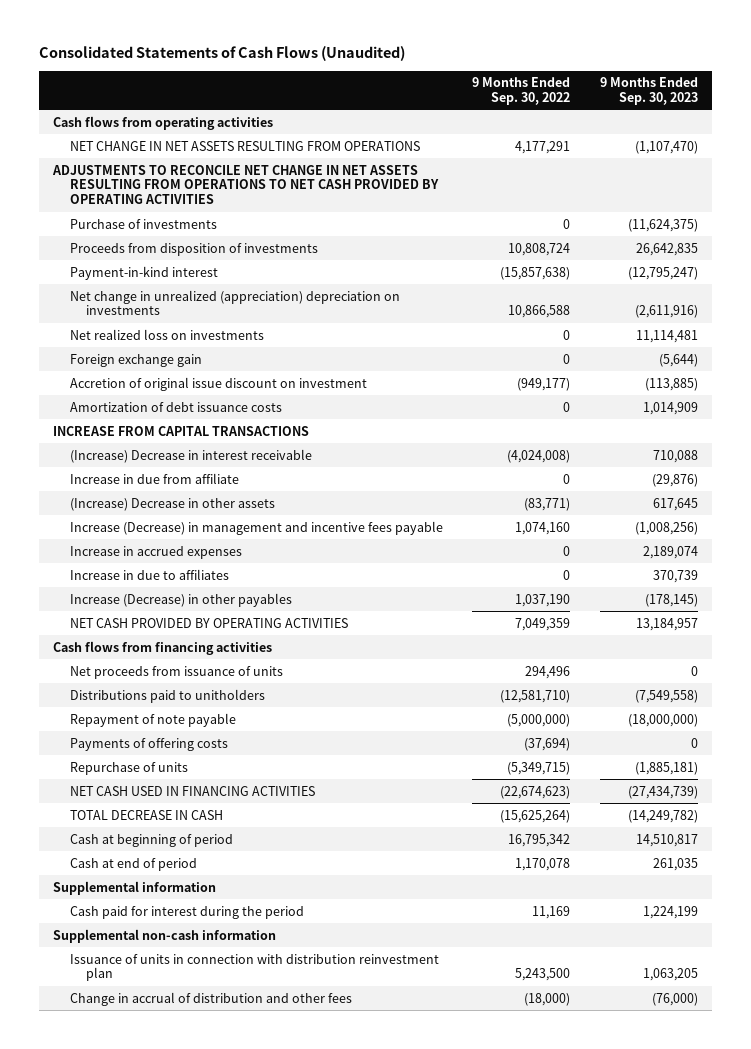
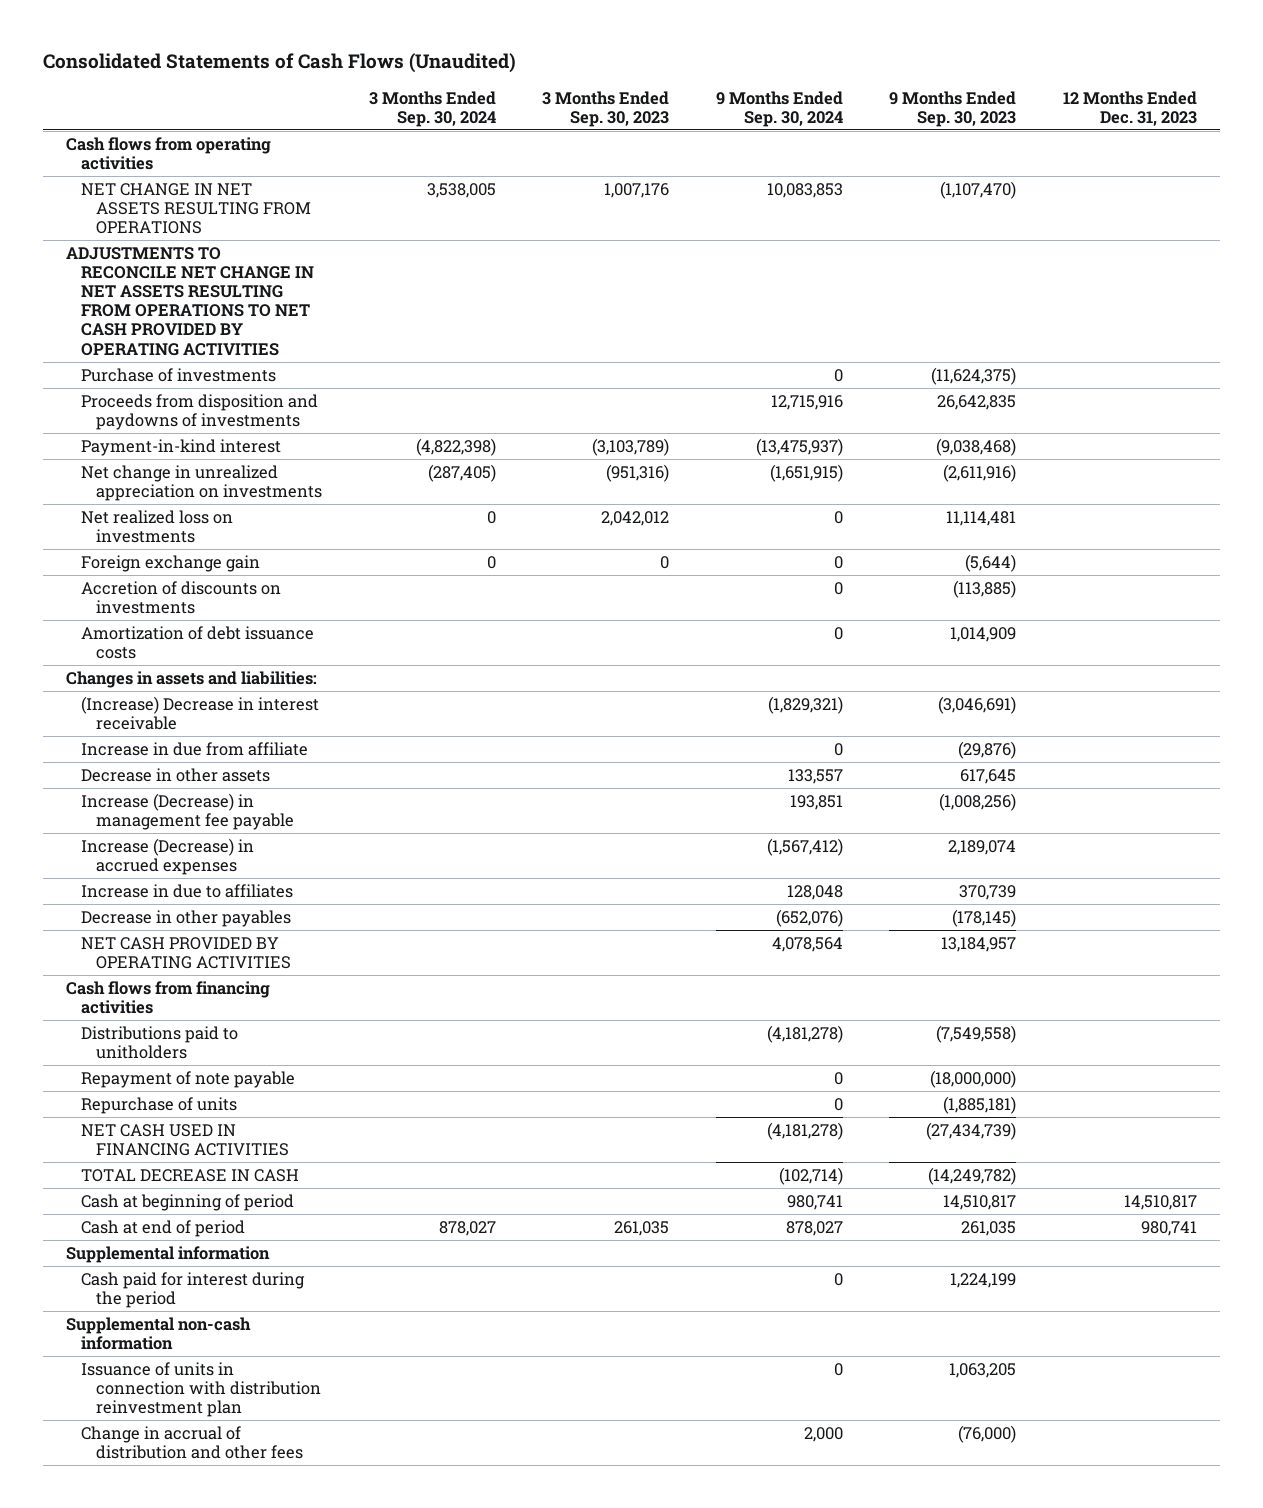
- | 9 Months Ended Sep. 30, 2022 | 9 Months Ended Sep. 30, 2023
+ | 3 Months Ended Sep. 30, 2024 | 3 Months Ended Sep. 30, 2023 | 9 Months Ended Sep. 30, 2024 | 9 Months Ended Sep. 30, 2023 | 12 Months Ended Dec. 31, 2023
- Proceeds from disposition of investments | 10,808,724 | 26,642,835
- Payment-in-kind interest | (15,857,638) | (12,795,247)
- Net change in unrealized (appreciation) depreciation on investments | 10,866,588 | (2,611,916)
+ Proceeds from disposition and paydowns of investments | | | 12,715,916 | 26,642,835 |
+ Payment-in-kind interest | (4,822,398) | (3,103,789) | (13,475,937) | (9,038,468) |
+ Net change in unrealized appreciation on investments | (287,405) | (951,316) | (1,651,915) | (2,611,916) |
- Accretion of original issue discount on investment | (949,177) | (113,885)
+ Accretion of discounts on investments | | | 0 | (113,885) |
- INCREASE FROM CAPITAL TRANSACTIONS
- (Increase) Decrease in interest receivable | (4,024,008) | 710,088
+ Changes in assets and liabilities:
+ (Increase) Decrease in interest receivable | | | (1,829,321) | (3,046,691) |
- (Increase) Decrease in other assets | (83,771) | 617,645
- Increase (Decrease) in management and incentive fees payable | 1,074,160 | (1,008,256)
- Increase in accrued expenses | 0 | 2,189,074
+ Decrease in other assets | | | 133,557 | 617,645 |
+ Increase (Decrease) in management fee payable | | | 193,851 | (1,008,256) |
+ Increase (Decrease) in accrued expenses | | | (1,567,412) | 2,189,074 |
- Increase (Decrease) in other payables | 1,037,190 | (178,145)
+ Decrease in other payables | | | (652,076) | (178,145) |
- Net proceeds from issuance of units | 294,496 | 0
- Payments of offering costs | (37,694) | 0

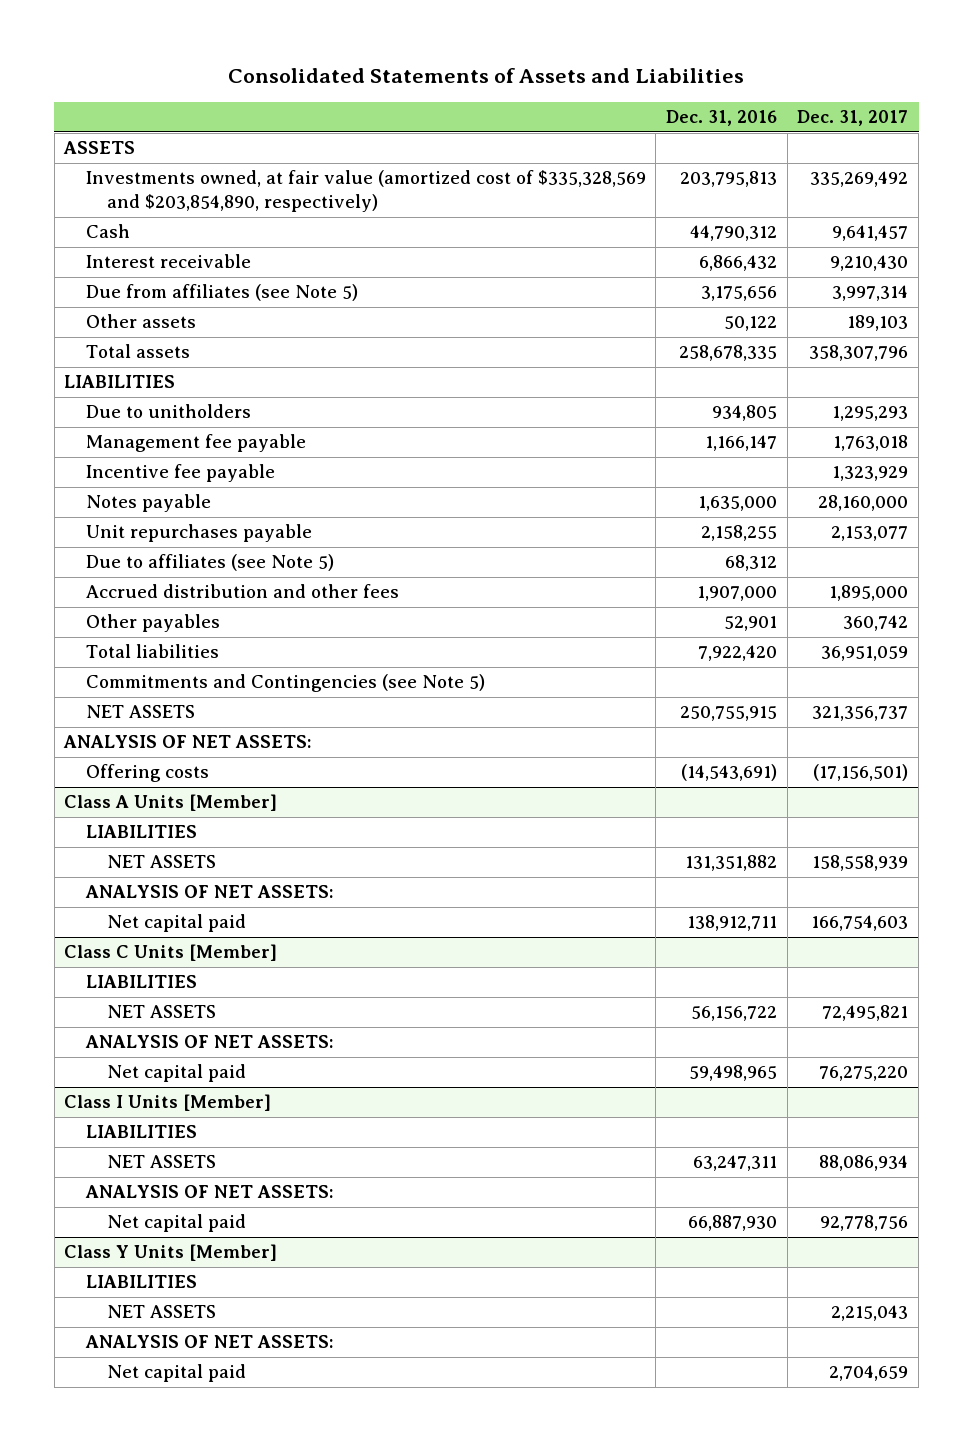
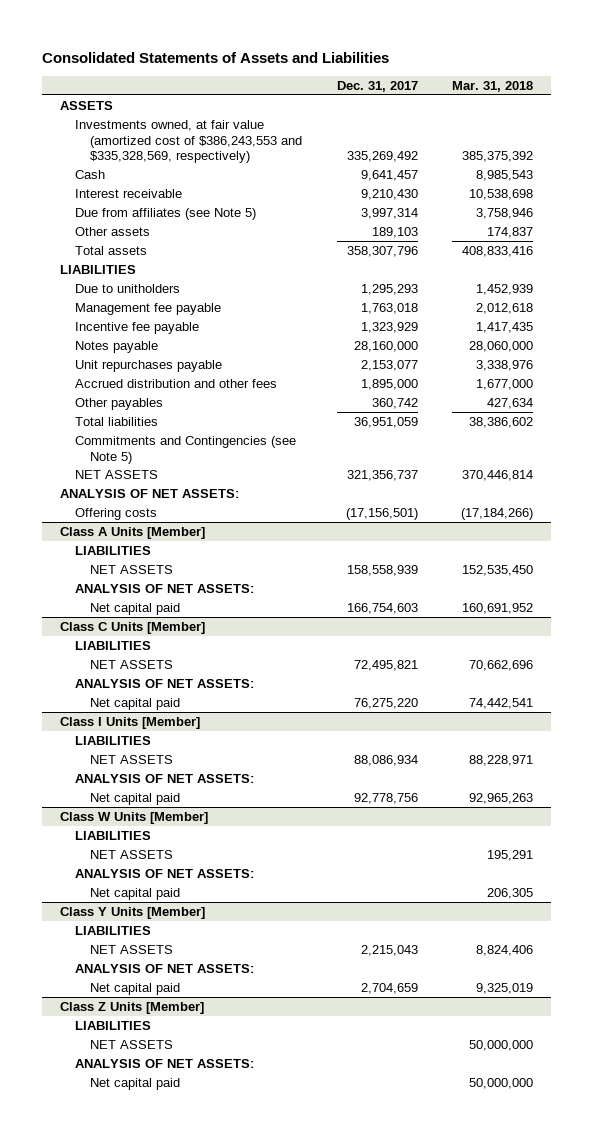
- | Dec. 31, 2016 | Dec. 31, 2017
+ | Dec. 31, 2017 | Mar. 31, 2018
- Investments owned, at fair value (amortized cost of $335,328,569 and $203,854,890, respectively) | 203,795,813 | 335,269,492
+ Investments owned, at fair value (amortized cost of $386,243,553 and $335,328,569, respectively) | 335,269,492 | 385,375,392
- Due to affiliates (see Note 5) | 68,312 |
+ Class W Units [Member]
+ LIABILITIES
+ NET ASSETS | | 195,291
+ ANALYSIS OF NET ASSETS:
+ Net capital paid | | 206,305
+ Class Z Units [Member]
+ LIABILITIES
+ NET ASSETS | | 50,000,000
+ ANALYSIS OF NET ASSETS:
+ Net capital paid | | 50,000,000

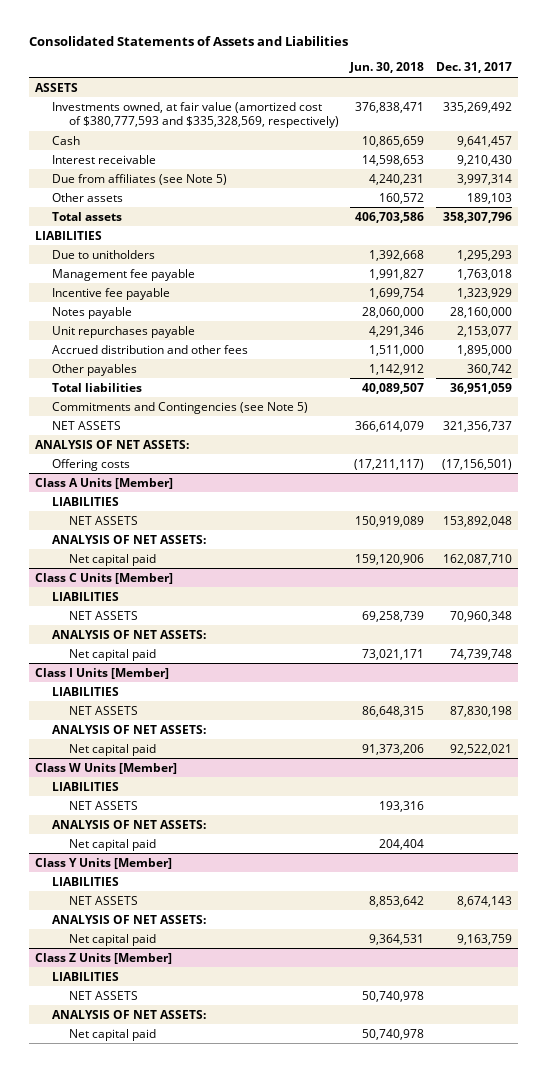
- | Dec. 31, 2017 | Mar. 31, 2018
+ | Jun. 30, 2018 | Dec. 31, 2017
- Investments owned, at fair value (amortized cost of $386,243,553 and $335,328,569, respectively) | 335,269,492 | 385,375,392
+ Investments owned, at fair value (amortized cost of $380,777,593 and $335,328,569, respectively) | 376,838,471 | 335,269,492
@ Class A Units [Member]
- NET ASSETS | 158,558,939 | 152,535,450
+ NET ASSETS | 150,919,089 | 153,892,048
- Net capital paid | 166,754,603 | 160,691,952
+ Net capital paid | 159,120,906 | 162,087,710
@ Class C Units [Member]
- NET ASSETS | 72,495,821 | 70,662,696
+ NET ASSETS | 69,258,739 | 70,960,348
- Net capital paid | 76,275,220 | 74,442,541
+ Net capital paid | 73,021,171 | 74,739,748
@ Class I Units [Member]
- NET ASSETS | 88,086,934 | 88,228,971
+ NET ASSETS | 86,648,315 | 87,830,198
- Net capital paid | 92,778,756 | 92,965,263
+ Net capital paid | 91,373,206 | 92,522,021
@ Class Y Units [Member]
- NET ASSETS | 2,215,043 | 8,824,406
+ NET ASSETS | 8,853,642 | 8,674,143
- Net capital paid | 2,704,659 | 9,325,019
+ Net capital paid | 9,364,531 | 9,163,759

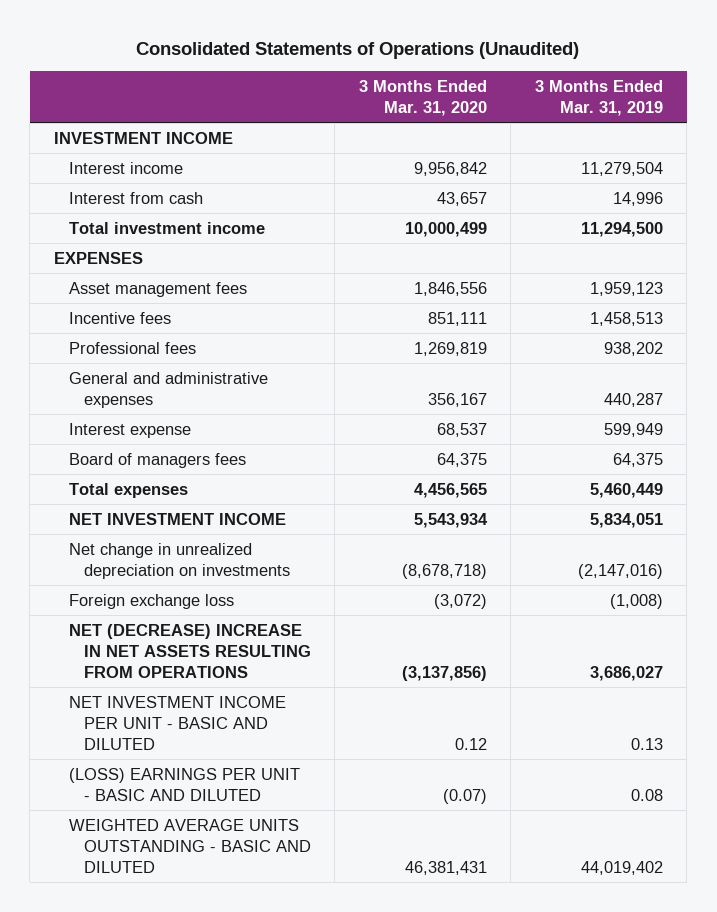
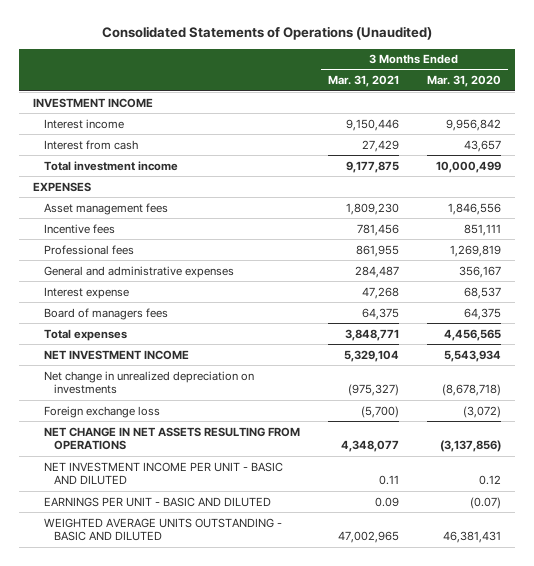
- | 3 Months Ended Mar. 31, 2020 | 3 Months Ended Mar. 31, 2019
+ | 3 Months Ended Mar. 31, 2021 | 3 Months Ended Mar. 31, 2020
- NET (DECREASE) INCREASE IN NET ASSETS RESULTING FROM OPERATIONS | (3,137,856) | 3,686,027
+ NET CHANGE IN NET ASSETS RESULTING FROM OPERATIONS | 4,348,077 | (3,137,856)
- (LOSS) EARNINGS PER UNIT - BASIC AND DILUTED | (0.07) | 0.08
+ EARNINGS PER UNIT - BASIC AND DILUTED | 0.09 | (0.07)

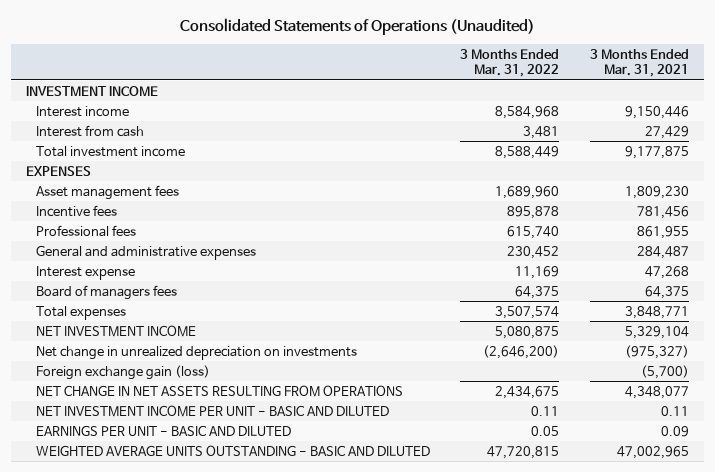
- | 3 Months Ended Mar. 31, 2021 | 3 Months Ended Mar. 31, 2020
+ | 3 Months Ended Mar. 31, 2022 | 3 Months Ended Mar. 31, 2021
- Foreign exchange loss | (5,700) | (3,072)
+ Foreign exchange gain (loss) | | (5,700)

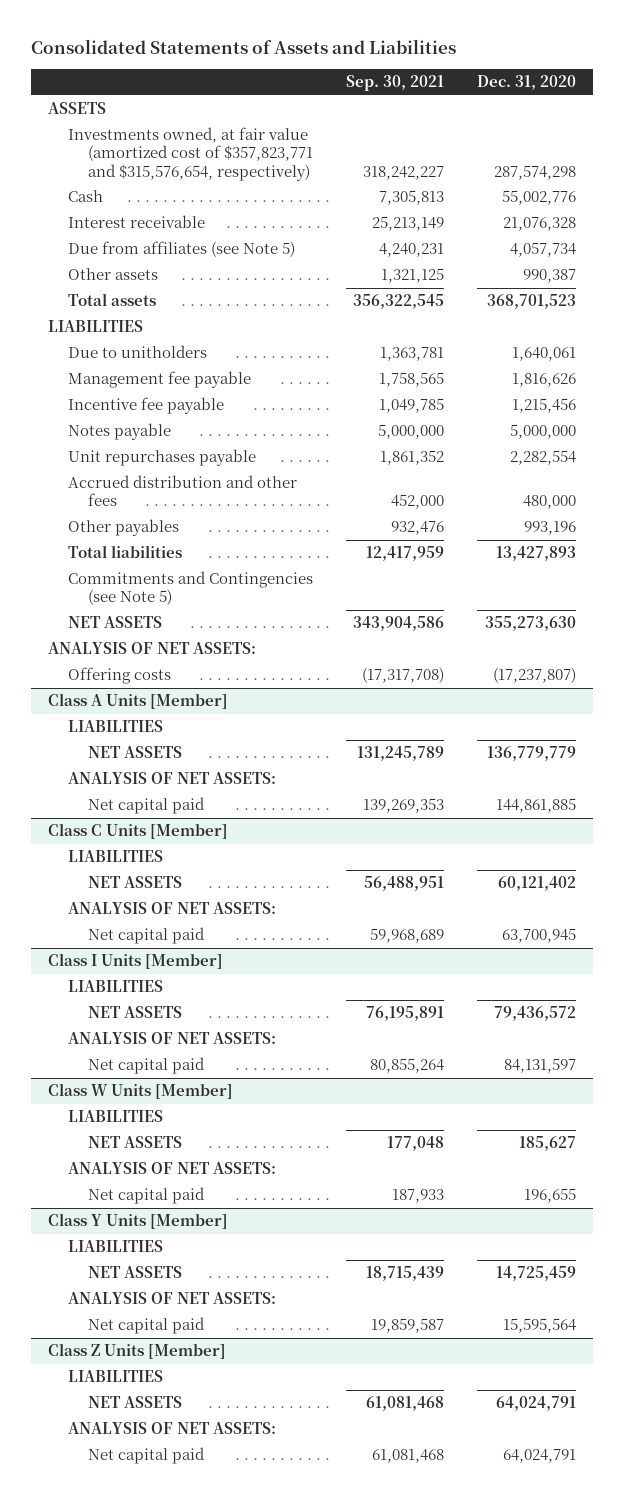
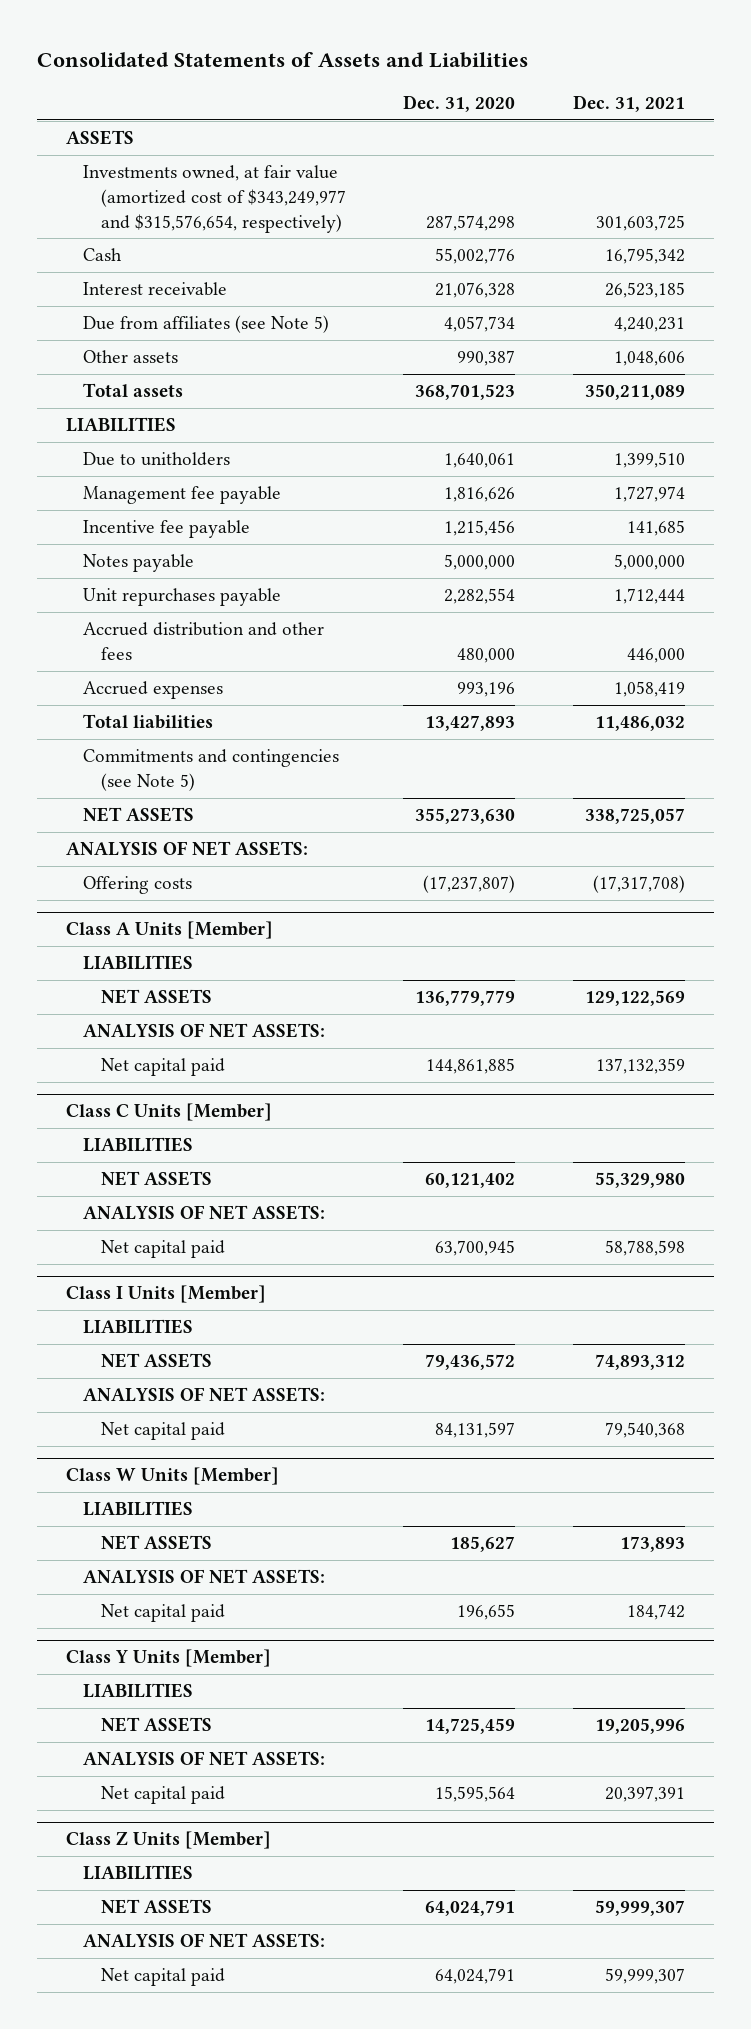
- | Sep. 30, 2021 | Dec. 31, 2020
+ | Dec. 31, 2020 | Dec. 31, 2021
- Investments owned, at fair value (amortized cost of $357,823,771 and $315,576,654, respectively) | 318,242,227 | 287,574,298
+ Investments owned, at fair value (amortized cost of $343,249,977 and $315,576,654, respectively) | 287,574,298 | 301,603,725
- Other payables | 932,476 | 993,196
+ Accrued expenses | 993,196 | 1,058,419
- Commitments and Contingencies (see Note 5)
+ Commitments and contingencies (see Note 5)

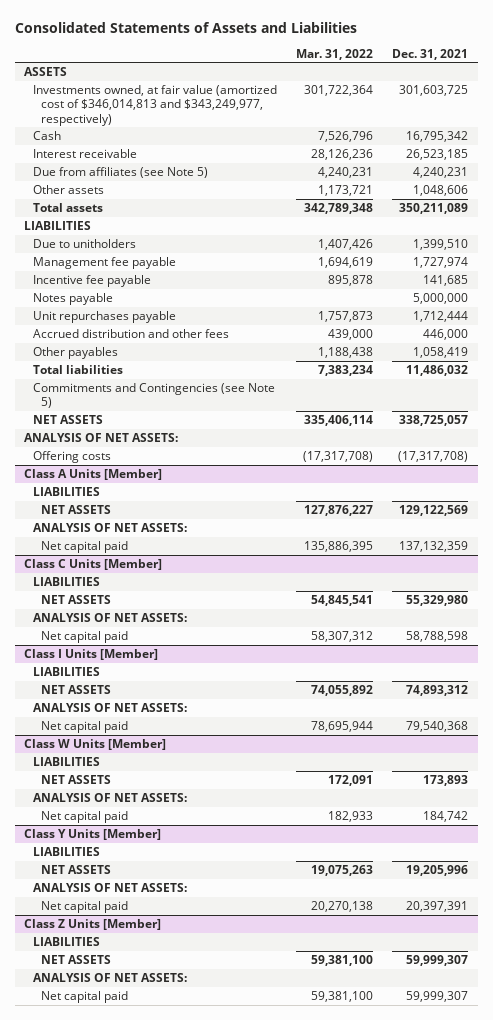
- | Dec. 31, 2020 | Dec. 31, 2021
+ | Mar. 31, 2022 | Dec. 31, 2021
- Investments owned, at fair value (amortized cost of $343,249,977 and $315,576,654, respectively) | 287,574,298 | 301,603,725
+ Investments owned, at fair value (amortized cost of $346,014,813 and $343,249,977, respectively) | 301,722,364 | 301,603,725
- Accrued expenses | 993,196 | 1,058,419
+ Other payables | 1,188,438 | 1,058,419
- Commitments and contingencies (see Note 5)
+ Commitments and Contingencies (see Note 5)

